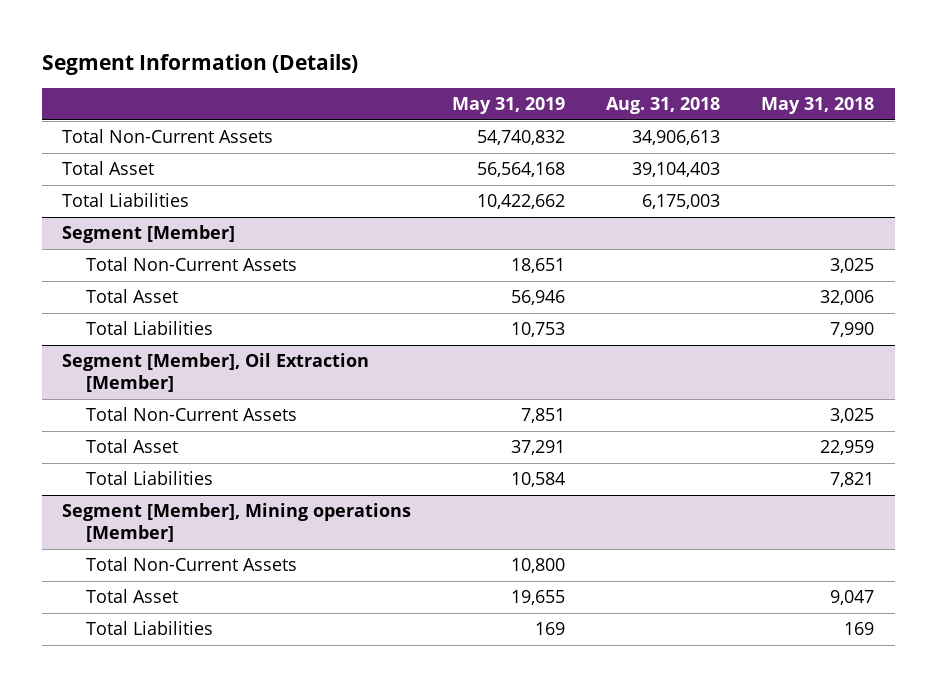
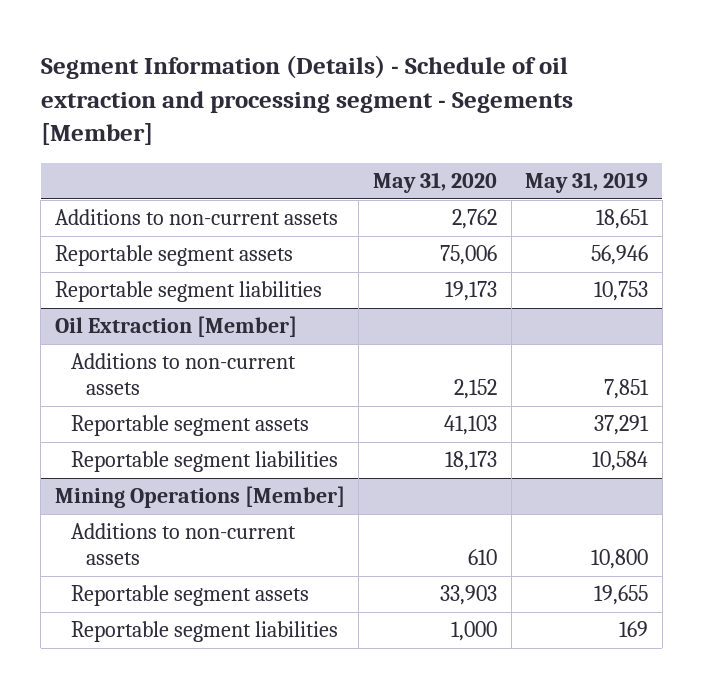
- Segment Information (Details)
+ Segment Information (Details) - Schedule of oil extraction and processing segment - Segements [Member]
- | May 31, 2019 | Aug. 31, 2018 | May 31, 2018
+ | May 31, 2020 | May 31, 2019
- Total Non-Current Assets | 54,740,832 | 34,906,613 |
- Total Asset | 56,564,168 | 39,104,403 |
- Total Liabilities | 10,422,662 | 6,175,003 |
- Segment [Member]
- Total Non-Current Assets | 18,651 | | 3,025
- Total Asset | 56,946 | | 32,006
- Total Liabilities | 10,753 | | 7,990
- Segment [Member], Oil Extraction [Member]
- Total Non-Current Assets | 7,851 | | 3,025
- Total Asset | 37,291 | | 22,959
- Total Liabilities | 10,584 | | 7,821
- Segment [Member], Mining operations [Member]
- Total Non-Current Assets | 10,800 | |
- Total Asset | 19,655 | | 9,047
- Total Liabilities | 169 | | 169
+ Additions to non-current assets | 2,762 | 18,651
+ Reportable segment assets | 75,006 | 56,946
+ Reportable segment liabilities | 19,173 | 10,753
+ Oil Extraction [Member]
+ Additions to non-current assets | 2,152 | 7,851
+ Reportable segment assets | 41,103 | 37,291
+ Reportable segment liabilities | 18,173 | 10,584
+ Mining Operations [Member]
+ Additions to non-current assets | 610 | 10,800
+ Reportable segment assets | 33,903 | 19,655
+ Reportable segment liabilities | 1,000 | 169

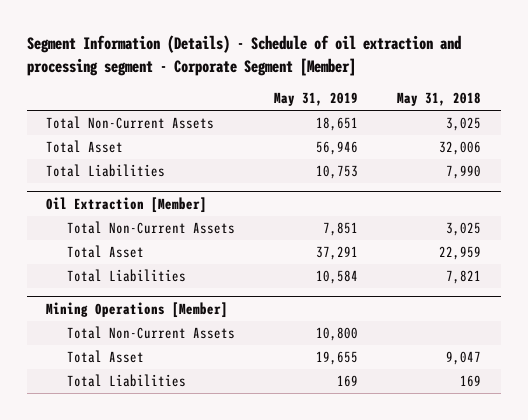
- Segment Information (Details) - Schedule of oil extraction and processing segment - Segements [Member]
+ Segment Information (Details) - Schedule of oil extraction and processing segment - Corporate Segment [Member]
- | May 31, 2020 | May 31, 2019
+ | May 31, 2019 | May 31, 2018
- Additions to non-current assets | 2,762 | 18,651
- Reportable segment assets | 75,006 | 56,946
- Reportable segment liabilities | 19,173 | 10,753
+ Total Non-Current Assets | 18,651 | 3,025
+ Total Asset | 56,946 | 32,006
+ Total Liabilities | 10,753 | 7,990
@ Oil Extraction [Member]
- Additions to non-current assets | 2,152 | 7,851
- Reportable segment assets | 41,103 | 37,291
- Reportable segment liabilities | 18,173 | 10,584
+ Total Non-Current Assets | 7,851 | 3,025
+ Total Asset | 37,291 | 22,959
+ Total Liabilities | 10,584 | 7,821
@ Mining Operations [Member]
- Additions to non-current assets | 610 | 10,800
- Reportable segment assets | 33,903 | 19,655
- Reportable segment liabilities | 1,000 | 169
+ Total Non-Current Assets | 10,800 |
+ Total Asset | 19,655 | 9,047
+ Total Liabilities | 169 | 169

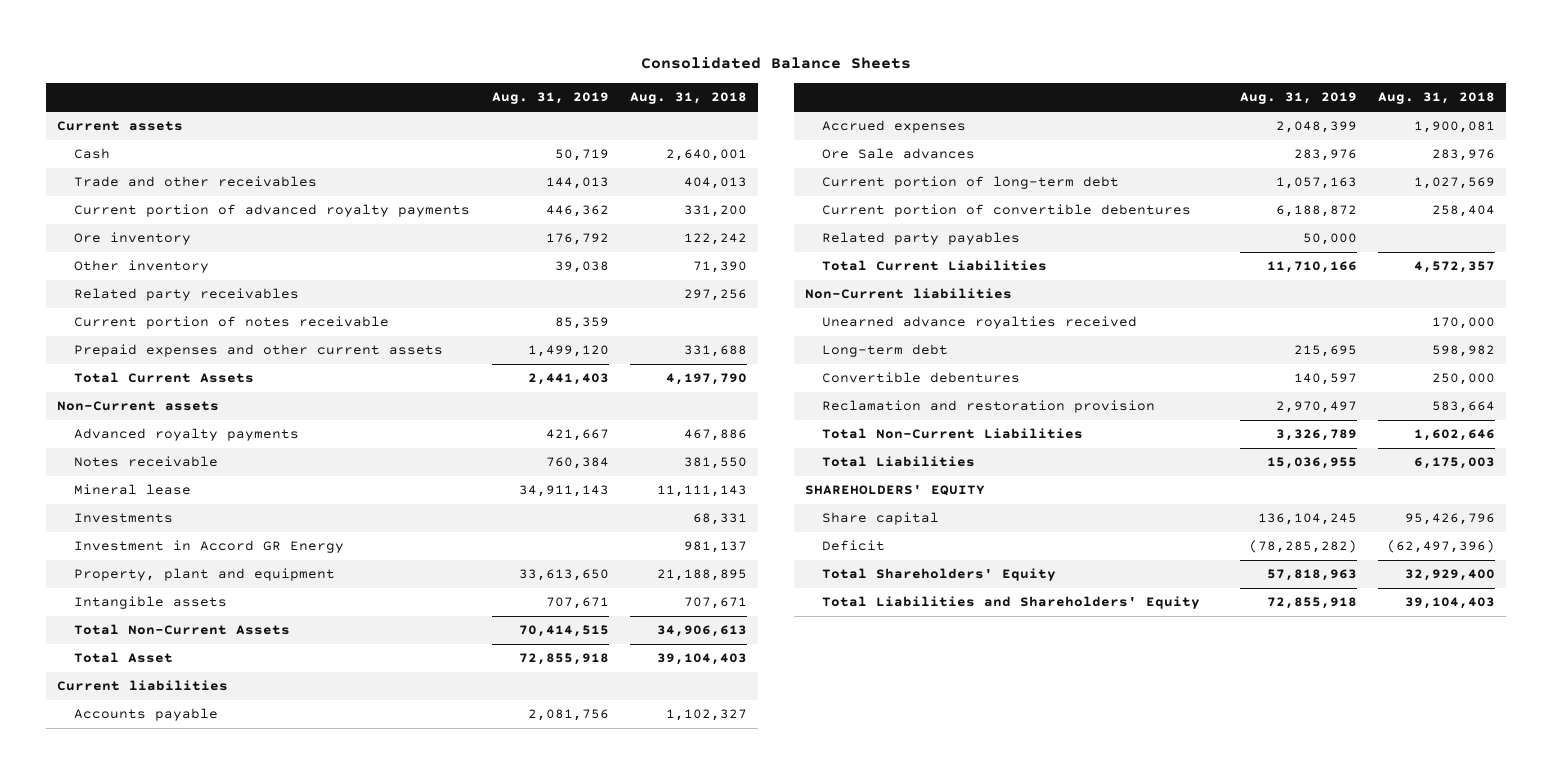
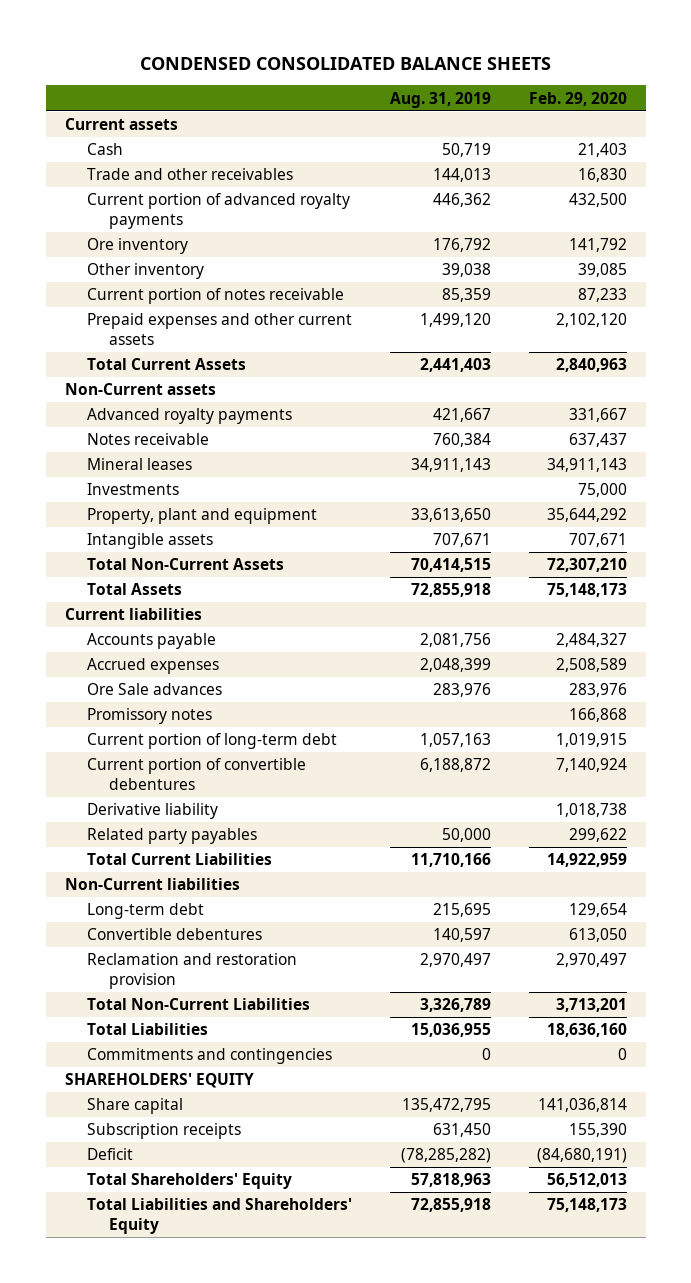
- Consolidated Balance Sheets
+ CONDENSED CONSOLIDATED BALANCE SHEETS
- | Aug. 31, 2019 | Aug. 31, 2018
+ | Aug. 31, 2019 | Feb. 29, 2020
- Related party receivables | | 297,256
- Mineral lease | 34,911,143 | 11,111,143
+ Mineral leases | 34,911,143 | 34,911,143
- Investment in Accord GR Energy | | 981,137
- Total Asset | 72,855,918 | 39,104,403
+ Total Assets | 72,855,918 | 75,148,173
+ Promissory notes | | 166,868
+ Derivative liability | | 1,018,738
- Unearned advance royalties received | | 170,000
+ Commitments and contingencies | 0 | 0
- Share capital | 136,104,245 | 95,426,796
+ Share capital | 135,472,795 | 141,036,814
+ Subscription receipts | 631,450 | 155,390

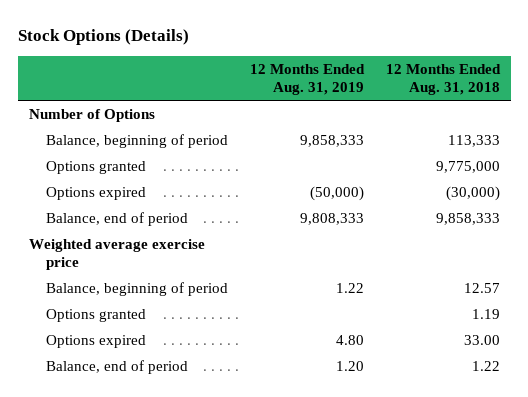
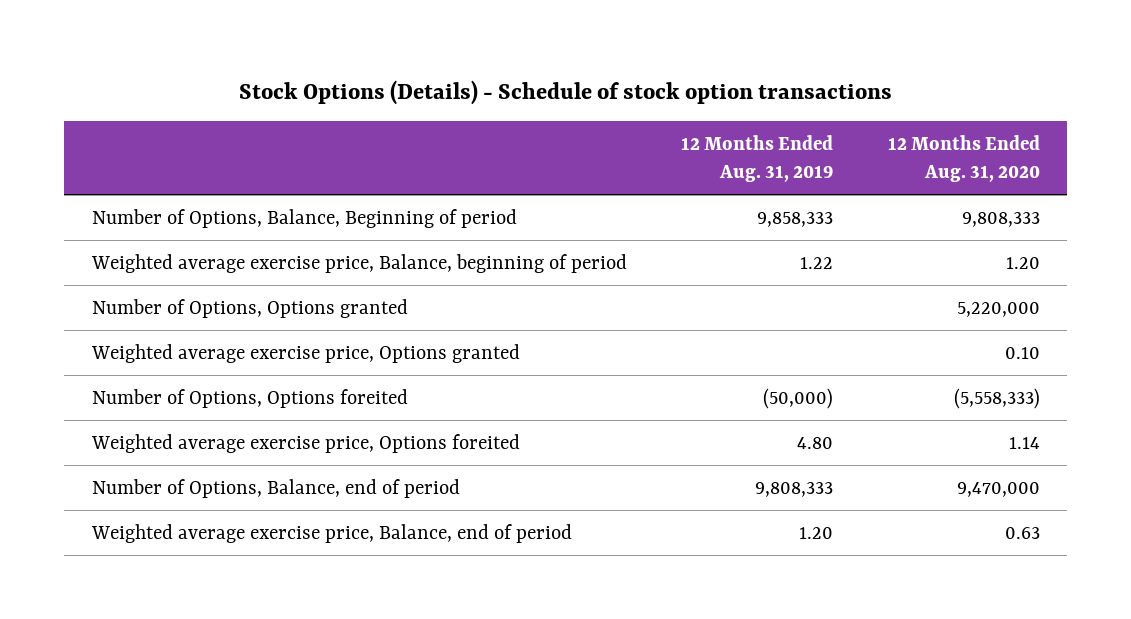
- Stock Options (Details)
+ Stock Options (Details) - Schedule of stock option transactions
- | 12 Months Ended Aug. 31, 2019 | 12 Months Ended Aug. 31, 2018
+ | 12 Months Ended Aug. 31, 2019 | 12 Months Ended Aug. 31, 2020
- Number of Options
- Balance, beginning of period | 9,858,333 | 113,333
- Options granted | | 9,775,000
- Options expired | (50,000) | (30,000)
- Balance, end of period | 9,808,333 | 9,858,333
- Weighted average exercise price
- Balance, beginning of period | 1.22 | 12.57
- Options granted | | 1.19
- Options expired | 4.80 | 33.00
- Balance, end of period | 1.20 | 1.22
+ Number of Options, Balance, Beginning of period | 9,858,333 | 9,808,333
+ Weighted average exercise price, Balance, beginning of period | 1.22 | 1.20
+ Number of Options, Options granted | | 5,220,000
+ Weighted average exercise price, Options granted | | 0.10
+ Number of Options, Options foreited | (50,000) | (5,558,333)
+ Weighted average exercise price, Options foreited | 4.80 | 1.14
+ Number of Options, Balance, end of period | 9,808,333 | 9,470,000
+ Weighted average exercise price, Balance, end of period | 1.20 | 0.63

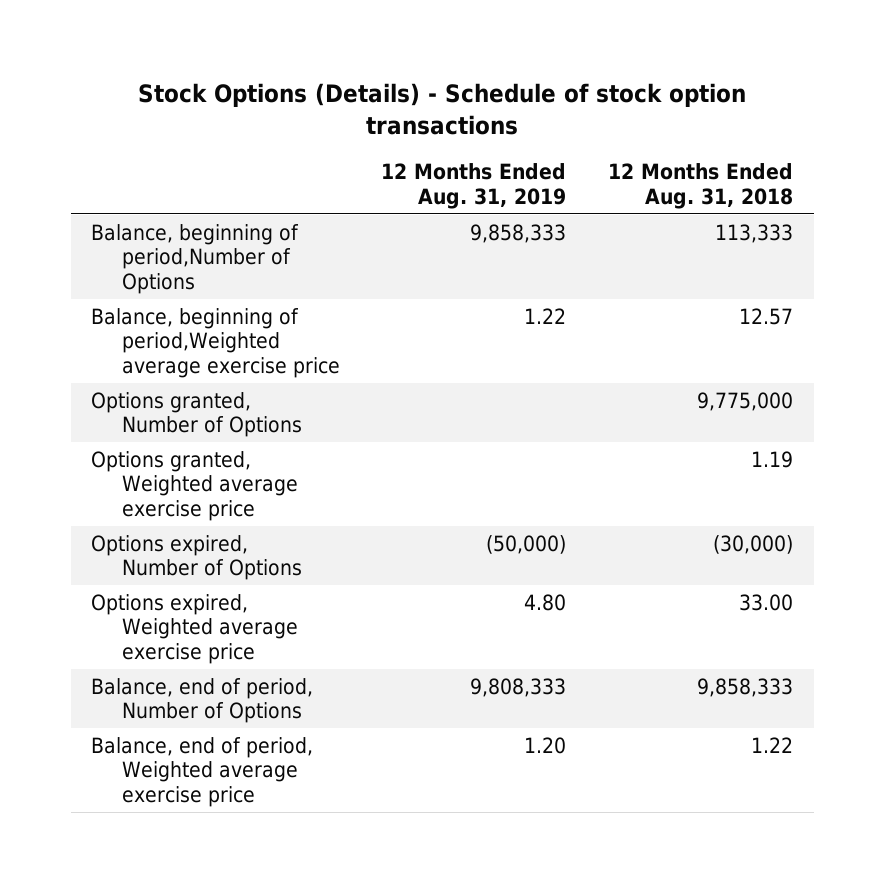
- | 12 Months Ended Aug. 31, 2019 | 12 Months Ended Aug. 31, 2020
+ | 12 Months Ended Aug. 31, 2019 | 12 Months Ended Aug. 31, 2018
- Number of Options, Balance, Beginning of period | 9,858,333 | 9,808,333
- Weighted average exercise price, Balance, beginning of period | 1.22 | 1.20
- Number of Options, Options granted | | 5,220,000
- Weighted average exercise price, Options granted | | 0.10
- Number of Options, Options foreited | (50,000) | (5,558,333)
- Weighted average exercise price, Options foreited | 4.80 | 1.14
- Number of Options, Balance, end of period | 9,808,333 | 9,470,000
- Weighted average exercise price, Balance, end of period | 1.20 | 0.63
+ Balance, beginning of period,Number of Options | 9,858,333 | 113,333
+ Balance, beginning of period,Weighted average exercise price | 1.22 | 12.57
+ Options granted, Number of Options | | 9,775,000
+ Options granted, Weighted average exercise price | | 1.19
+ Options expired, Number of Options | (50,000) | (30,000)
+ Options expired, Weighted average exercise price | 4.80 | 33.00
+ Balance, end of period, Number of Options | 9,808,333 | 9,858,333
+ Balance, end of period, Weighted average exercise price | 1.20 | 1.22

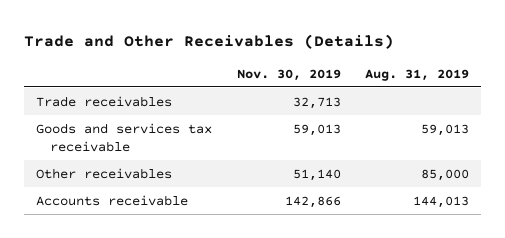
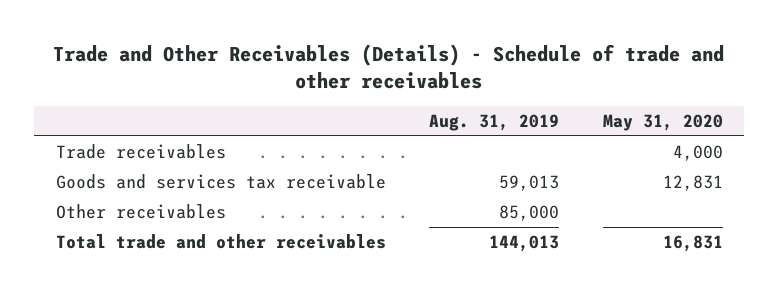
- Trade and Other Receivables (Details)
+ Trade and Other Receivables (Details) - Schedule of trade and other receivables
- | Nov. 30, 2019 | Aug. 31, 2019
+ | Aug. 31, 2019 | May 31, 2020
- Accounts receivable | 142,866 | 144,013
+ Total trade and other receivables | 144,013 | 16,831

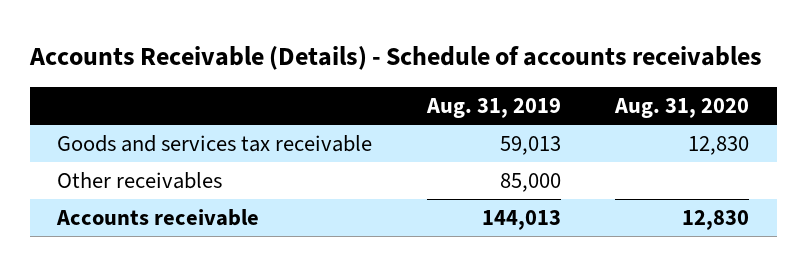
- Trade and Other Receivables (Details) - Schedule of trade and other receivables
+ Accounts Receivable (Details) - Schedule of accounts receivables
- | Aug. 31, 2019 | May 31, 2020
+ | Aug. 31, 2019 | Aug. 31, 2020
- Trade receivables | | 4,000
- Total trade and other receivables | 144,013 | 16,831
+ Accounts receivable | 144,013 | 12,830

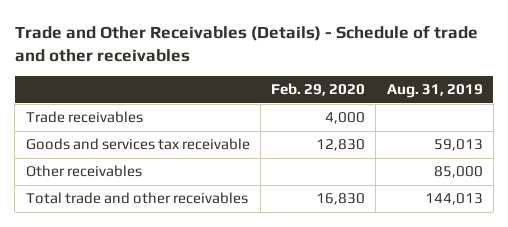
- Accounts Receivable (Details) - Schedule of accounts receivables
+ Trade and Other Receivables (Details) - Schedule of trade and other receivables
- | Aug. 31, 2019 | Aug. 31, 2020
+ | Feb. 29, 2020 | Aug. 31, 2019
+ Trade receivables | 4,000 |
- Accounts receivable | 144,013 | 12,830
+ Total trade and other receivables | 16,830 | 144,013

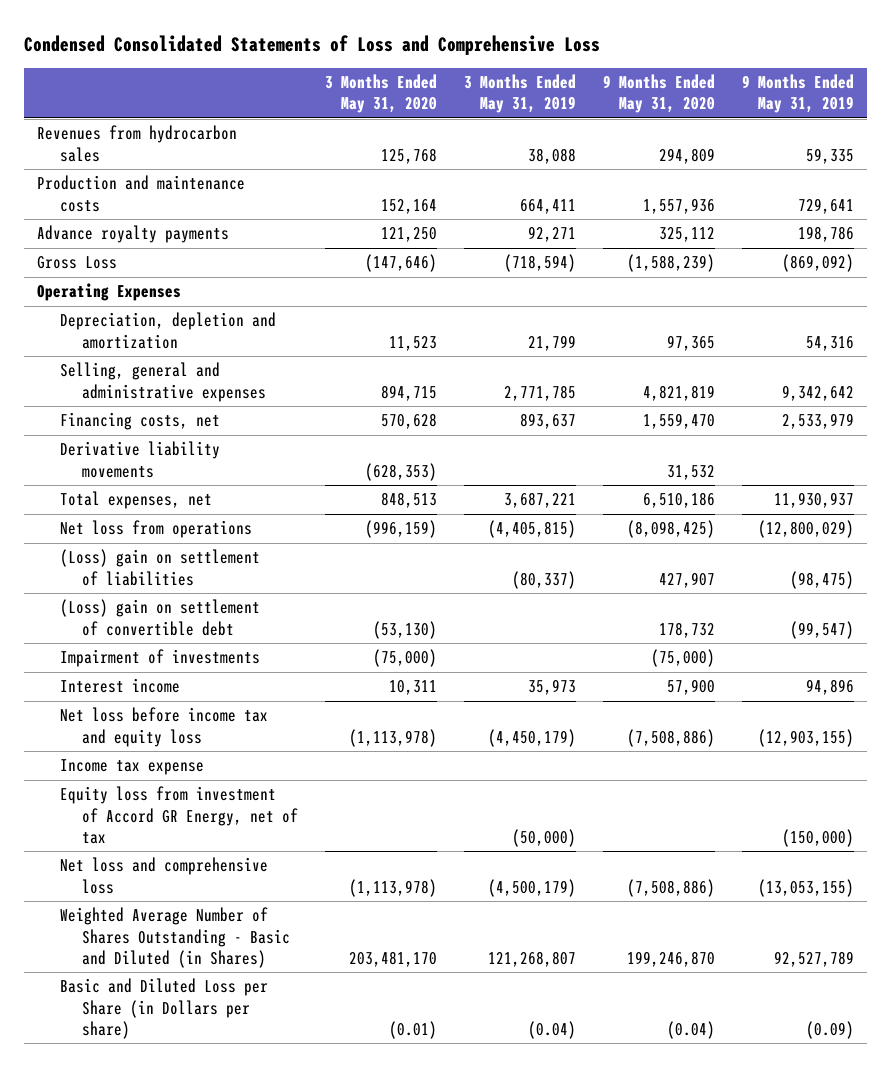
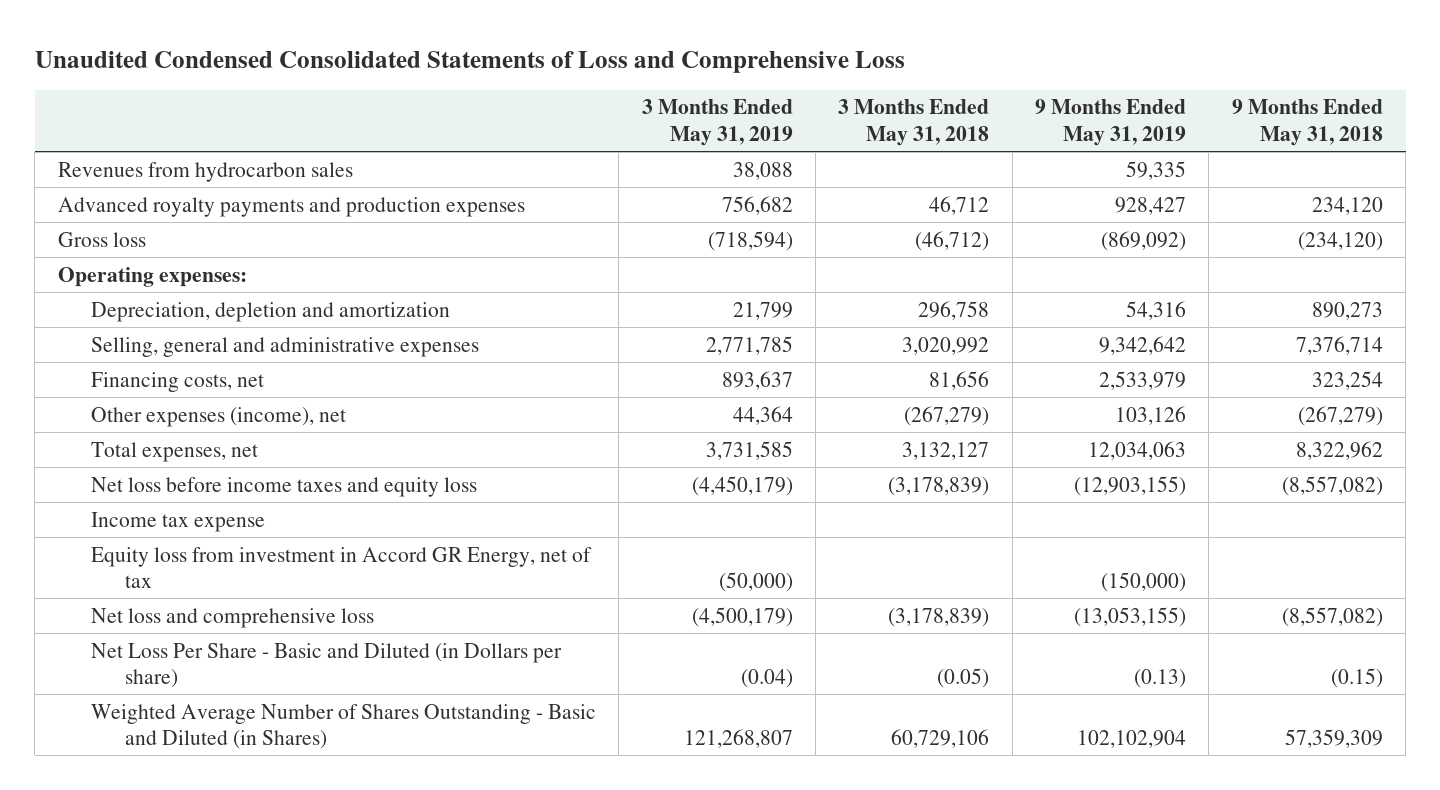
- Condensed Consolidated Statements of Loss and Comprehensive Loss
+ Unaudited Condensed Consolidated Statements of Loss and Comprehensive Loss
- | 3 Months Ended May 31, 2020 | 3 Months Ended May 31, 2019 | 9 Months Ended May 31, 2020 | 9 Months Ended May 31, 2019
+ | 3 Months Ended May 31, 2019 | 3 Months Ended May 31, 2018 | 9 Months Ended May 31, 2019 | 9 Months Ended May 31, 2018
- Production and maintenance costs | 152,164 | 664,411 | 1,557,936 | 729,641
- Advance royalty payments | 121,250 | 92,271 | 325,112 | 198,786
- Gross Loss | (147,646) | (718,594) | (1,588,239) | (869,092)
- Operating Expenses
+ Advanced royalty payments and production expenses | 756,682 | 46,712 | 928,427 | 234,120
+ Gross loss | (718,594) | (46,712) | (869,092) | (234,120)
+ Operating expenses:
- Derivative liability movements | (628,353) | | 31,532 |
- Total expenses, net | 848,513 | 3,687,221 | 6,510,186 | 11,930,937
- Net loss from operations | (996,159) | (4,405,815) | (8,098,425) | (12,800,029)
- (Loss) gain on settlement of liabilities | | (80,337) | 427,907 | (98,475)
- (Loss) gain on settlement of convertible debt | (53,130) | | 178,732 | (99,547)
- Impairment of investments | (75,000) | | (75,000) |
- Interest income | 10,311 | 35,973 | 57,900 | 94,896
- Net loss before income tax and equity loss | (1,113,978) | (4,450,179) | (7,508,886) | (12,903,155)
+ Other expenses (income), net | 44,364 | (267,279) | 103,126 | (267,279)
+ Total expenses, net | 3,731,585 | 3,132,127 | 12,034,063 | 8,322,962
+ Net loss before income taxes and equity loss | (4,450,179) | (3,178,839) | (12,903,155) | (8,557,082)
- Equity loss from investment of Accord GR Energy, net of tax | | (50,000) | | (150,000)
+ Equity loss from investment in Accord GR Energy, net of tax | (50,000) | | (150,000) |
- Weighted Average Number of Shares Outstanding - Basic and Diluted (in Shares) | 203,481,170 | 121,268,807 | 199,246,870 | 92,527,789
- Basic and Diluted Loss per Share (in Dollars per share) | (0.01) | (0.04) | (0.04) | (0.09)
+ Net Loss Per Share - Basic and Diluted (in Dollars per share) | (0.04) | (0.05) | (0.13) | (0.15)
+ Weighted Average Number of Shares Outstanding - Basic and Diluted (in Shares) | 121,268,807 | 60,729,106 | 102,102,904 | 57,359,309

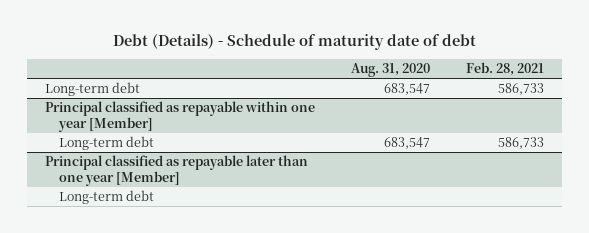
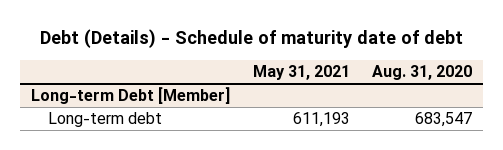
- | Aug. 31, 2020 | Feb. 28, 2021
+ | May 31, 2021 | Aug. 31, 2020
- Long-term debt | 683,547 | 586,733
- Principal classified as repayable within one year [Member]
+ Long-term Debt [Member]
- Principal classified as repayable later than one year [Member]
- Long-term debt

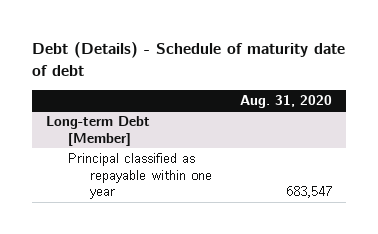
- | May 31, 2021 | Aug. 31, 2020
+ | Aug. 31, 2020
@ Long-term Debt [Member]
- Long-term debt | 611,193 | 683,547
+ Principal classified as repayable within one year | 683,547

